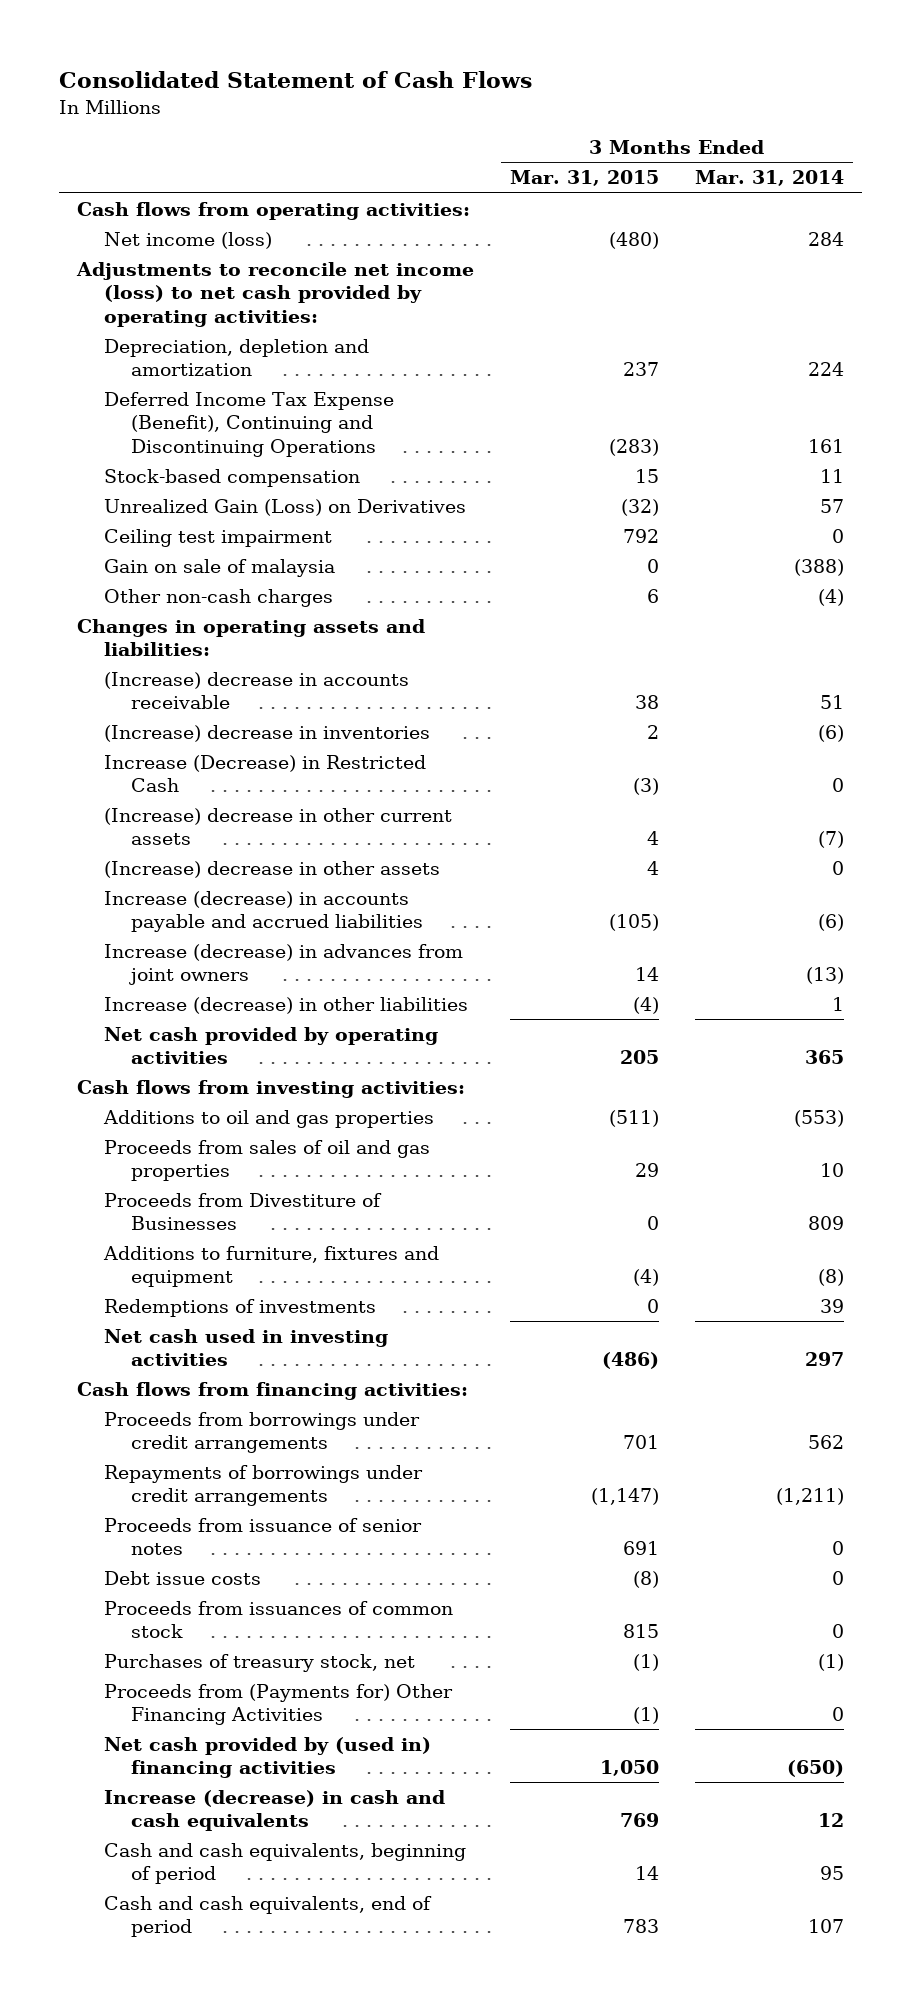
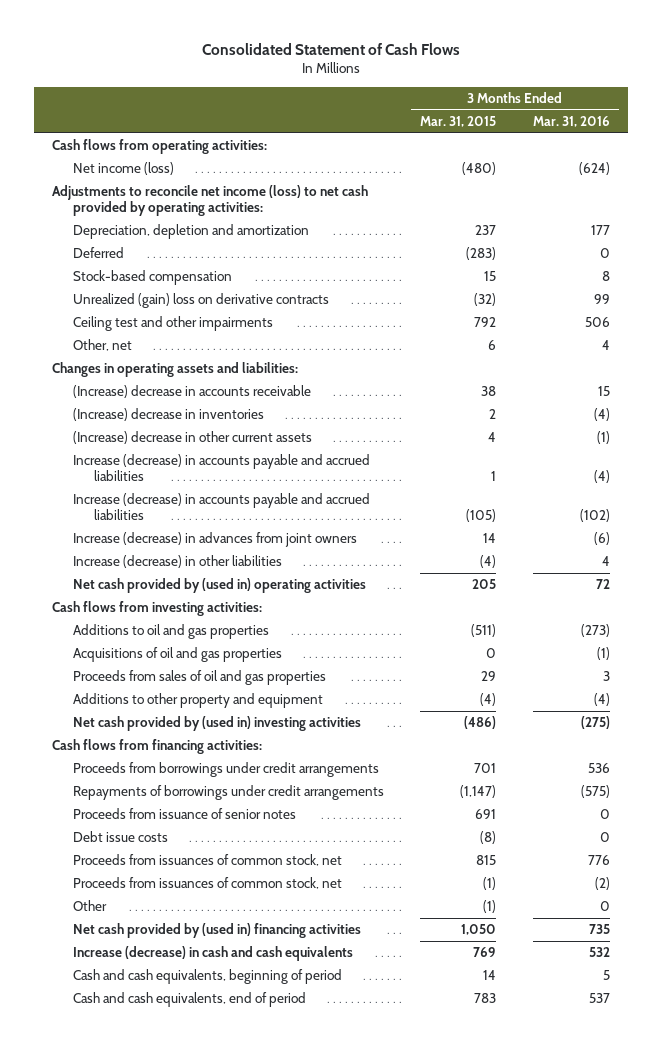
- | 3 Months Ended Mar. 31, 2015 | 3 Months Ended Mar. 31, 2014
+ | 3 Months Ended Mar. 31, 2015 | 3 Months Ended Mar. 31, 2016
- Deferred Income Tax Expense (Benefit), Continuing and Discontinuing Operations | (283) | 161
+ Deferred | (283) | 0
- Unrealized Gain (Loss) on Derivatives | (32) | 57
- Ceiling test impairment | 792 | 0
- Gain on sale of malaysia | 0 | (388)
- Other non-cash charges | 6 | (4)
+ Unrealized (gain) loss on derivative contracts | (32) | 99
+ Ceiling test and other impairments | 792 | 506
+ Other, net | 6 | 4
- Increase (Decrease) in Restricted Cash | (3) | 0
- (Increase) decrease in other assets | 4 | 0
+ Increase (decrease) in accounts payable and accrued liabilities | 1 | (4)
- Net cash provided by operating activities | 205 | 365
+ Net cash provided by (used in) operating activities | 205 | 72
+ Acquisitions of oil and gas properties | 0 | (1)
- Proceeds from Divestiture of Businesses | 0 | 809
- Additions to furniture, fixtures and equipment | (4) | (8)
- Redemptions of investments | 0 | 39
- Net cash used in investing activities | (486) | 297
+ Additions to other property and equipment | (4) | (4)
+ Net cash provided by (used in) investing activities | (486) | (275)
- Proceeds from issuances of common stock | 815 | 0
- Purchases of treasury stock, net | (1) | (1)
- Proceeds from (Payments for) Other Financing Activities | (1) | 0
+ Proceeds from issuances of common stock, net | 815 | 776
+ Proceeds from issuances of common stock, net | (1) | (2)
+ Other | (1) | 0

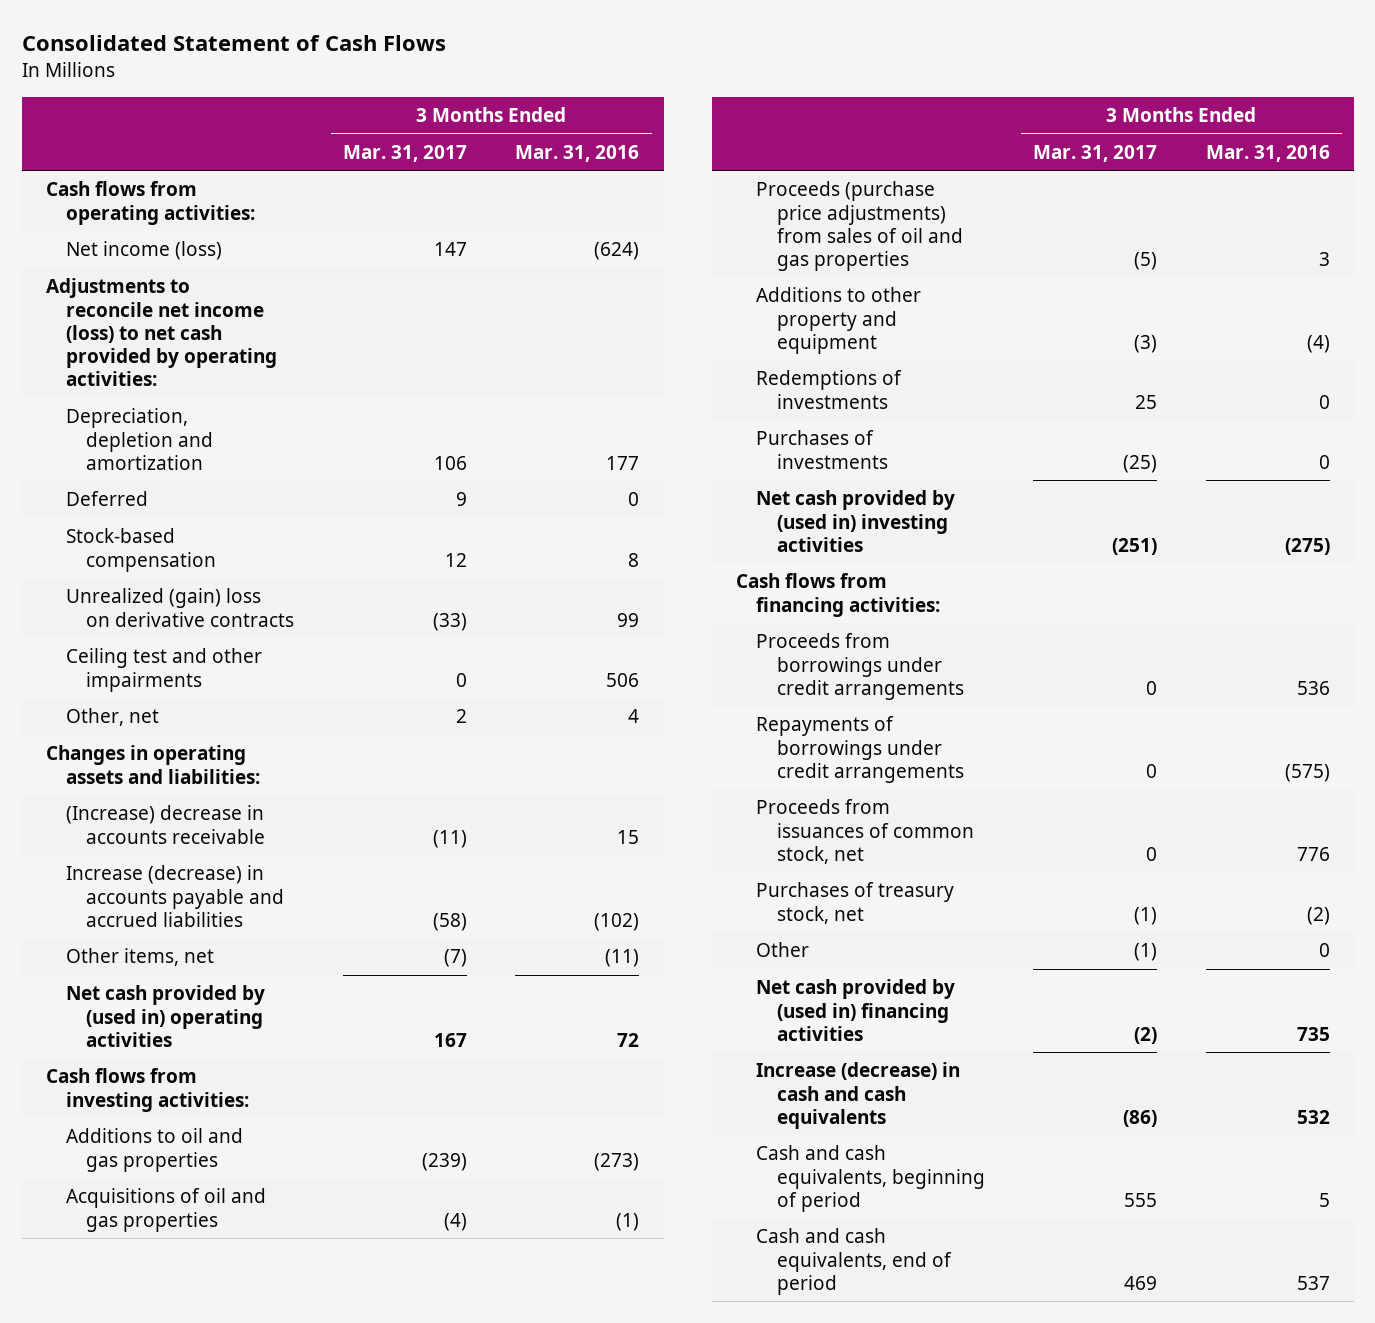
- | 3 Months Ended Mar. 31, 2015 | 3 Months Ended Mar. 31, 2016
+ | 3 Months Ended Mar. 31, 2017 | 3 Months Ended Mar. 31, 2016
- (Increase) decrease in inventories | 2 | (4)
- (Increase) decrease in other current assets | 4 | (1)
- Increase (decrease) in accounts payable and accrued liabilities | 1 | (4)
- Increase (decrease) in advances from joint owners | 14 | (6)
- Increase (decrease) in other liabilities | (4) | 4
+ Other items, net | (7) | (11)
- Proceeds from sales of oil and gas properties | 29 | 3
+ Proceeds (purchase price adjustments) from sales of oil and gas properties | (5) | 3
+ Redemptions of investments | 25 | 0
+ Purchases of investments | (25) | 0
- Proceeds from issuance of senior notes | 691 | 0
- Debt issue costs | (8) | 0
- Proceeds from issuances of common stock, net | (1) | (2)
+ Purchases of treasury stock, net | (1) | (2)

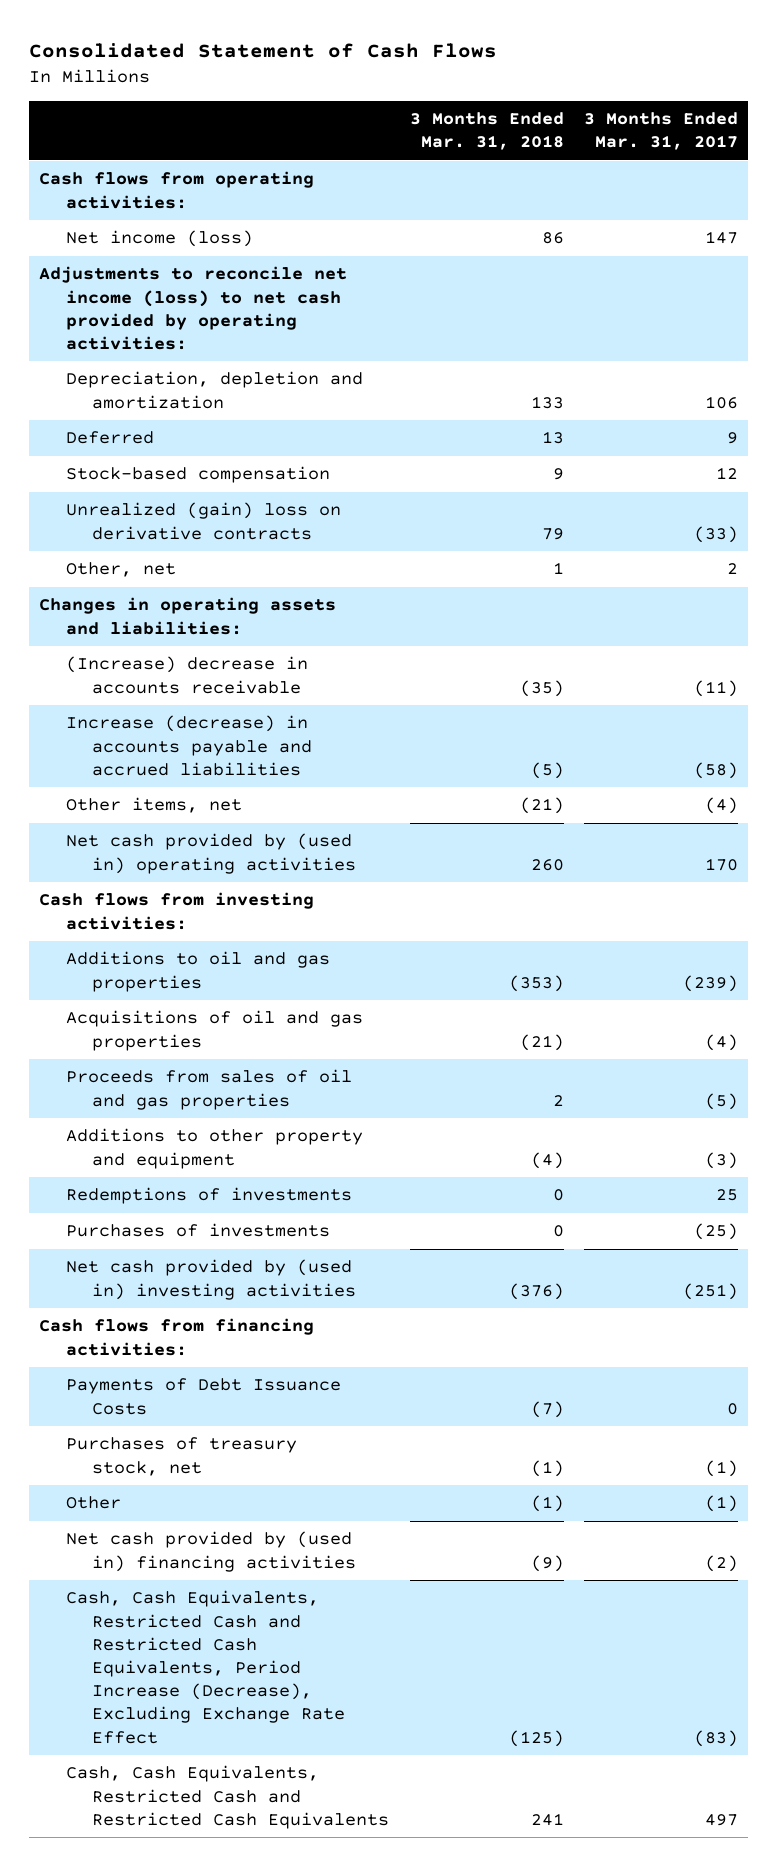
- | 3 Months Ended Mar. 31, 2017 | 3 Months Ended Mar. 31, 2016
+ | 3 Months Ended Mar. 31, 2018 | 3 Months Ended Mar. 31, 2017
- Ceiling test and other impairments | 0 | 506
- Other items, net | (7) | (11)
- Net cash provided by (used in) operating activities | 167 | 72
+ Other items, net | (21) | (4)
+ Net cash provided by (used in) operating activities | 260 | 170
- Proceeds (purchase price adjustments) from sales of oil and gas properties | (5) | 3
+ Proceeds from sales of oil and gas properties | 2 | (5)
- Proceeds from borrowings under credit arrangements | 0 | 536
- Repayments of borrowings under credit arrangements | 0 | (575)
- Proceeds from issuances of common stock, net | 0 | 776
+ Payments of Debt Issuance Costs | (7) | 0
- Increase (decrease) in cash and cash equivalents | (86) | 532
- Cash and cash equivalents, beginning of period | 555 | 5
- Cash and cash equivalents, end of period | 469 | 537
+ Cash, Cash Equivalents, Restricted Cash and Restricted Cash Equivalents, Period Increase (Decrease), Excluding Exchange Rate Effect | (125) | (83)
+ Cash, Cash Equivalents, Restricted Cash and Restricted Cash Equivalents | 241 | 497

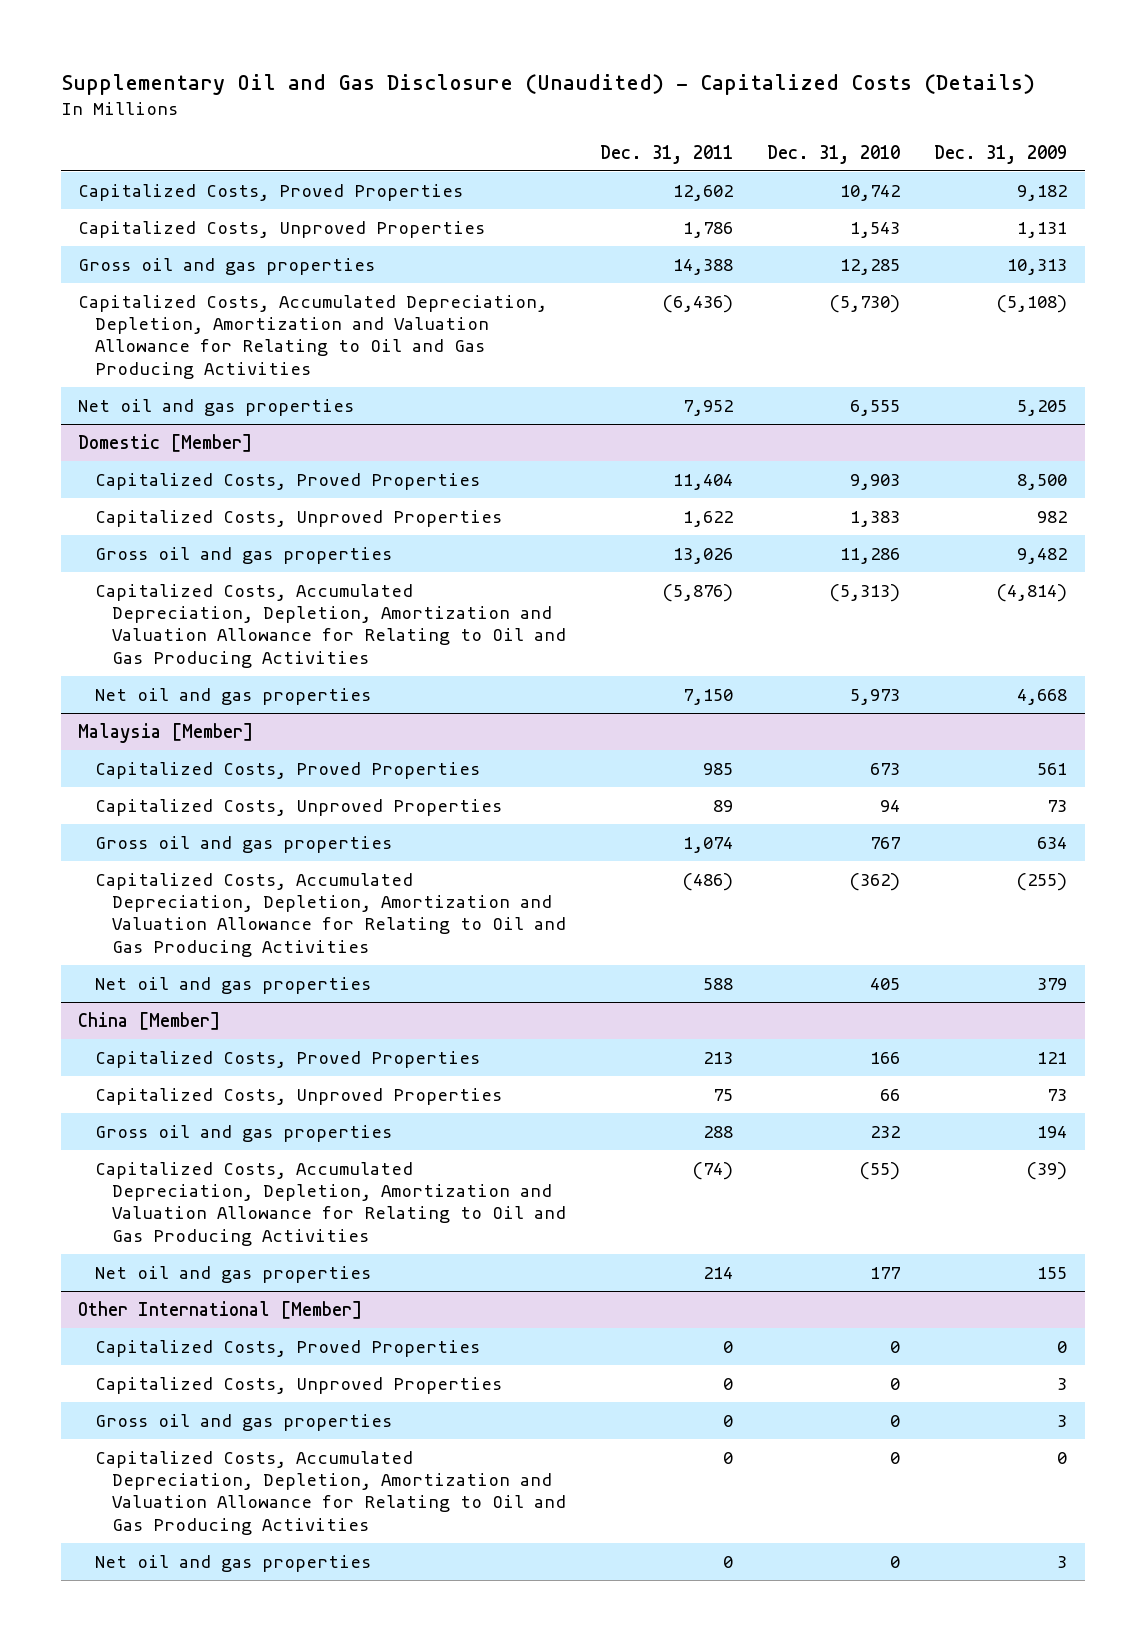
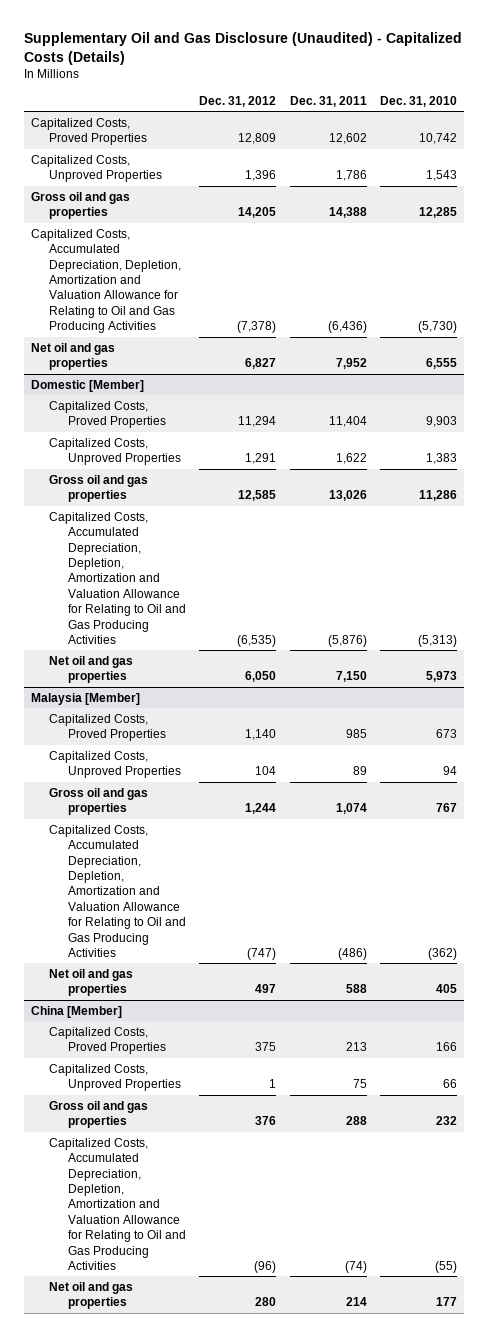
- | Dec. 31, 2011 | Dec. 31, 2010 | Dec. 31, 2009
+ | Dec. 31, 2012 | Dec. 31, 2011 | Dec. 31, 2010
- Other International [Member]
- Capitalized Costs, Proved Properties | 0 | 0 | 0
- Capitalized Costs, Unproved Properties | 0 | 0 | 3
- Gross oil and gas properties | 0 | 0 | 3
- Capitalized Costs, Accumulated Depreciation, Depletion, Amortization and Valuation Allowance for Relating to Oil and Gas Producing Activities | 0 | 0 | 0
- Net oil and gas properties | 0 | 0 | 3

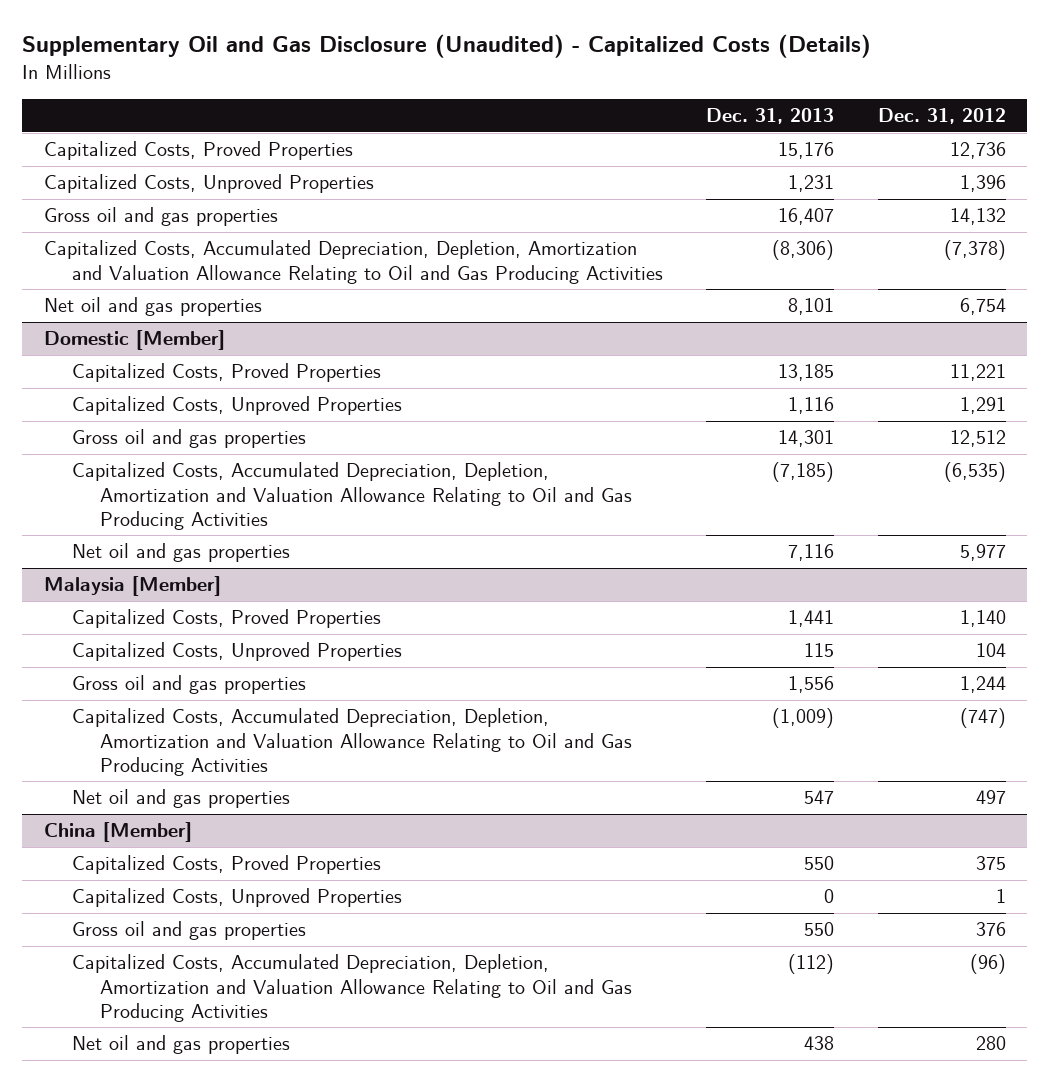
- | Dec. 31, 2012 | Dec. 31, 2011 | Dec. 31, 2010
+ | Dec. 31, 2013 | Dec. 31, 2012
- Capitalized Costs, Proved Properties | 12,809 | 12,602 | 10,742
+ Capitalized Costs, Proved Properties | 15,176 | 12,736
- Gross oil and gas properties | 14,205 | 14,388 | 12,285
- Capitalized Costs, Accumulated Depreciation, Depletion, Amortization and Valuation Allowance for Relating to Oil and Gas Producing Activities | (7,378) | (6,436) | (5,730)
- Net oil and gas properties | 6,827 | 7,952 | 6,555
+ Gross oil and gas properties | 16,407 | 14,132
+ Capitalized Costs, Accumulated Depreciation, Depletion, Amortization and Valuation Allowance Relating to Oil and Gas Producing Activities | (8,306) | (7,378)
+ Net oil and gas properties | 8,101 | 6,754
@ Domestic [Member]
- Capitalized Costs, Proved Properties | 11,294 | 11,404 | 9,903
+ Capitalized Costs, Proved Properties | 13,185 | 11,221
- Gross oil and gas properties | 12,585 | 13,026 | 11,286
- Capitalized Costs, Accumulated Depreciation, Depletion, Amortization and Valuation Allowance for Relating to Oil and Gas Producing Activities | (6,535) | (5,876) | (5,313)
- Net oil and gas properties | 6,050 | 7,150 | 5,973
+ Gross oil and gas properties | 14,301 | 12,512
+ Capitalized Costs, Accumulated Depreciation, Depletion, Amortization and Valuation Allowance Relating to Oil and Gas Producing Activities | (7,185) | (6,535)
+ Net oil and gas properties | 7,116 | 5,977
@ Malaysia [Member]
- Capitalized Costs, Accumulated Depreciation, Depletion, Amortization and Valuation Allowance for Relating to Oil and Gas Producing Activities | (747) | (486) | (362)
+ Capitalized Costs, Accumulated Depreciation, Depletion, Amortization and Valuation Allowance Relating to Oil and Gas Producing Activities | (1,009) | (747)
@ China [Member]
- Capitalized Costs, Accumulated Depreciation, Depletion, Amortization and Valuation Allowance for Relating to Oil and Gas Producing Activities | (96) | (74) | (55)
+ Capitalized Costs, Accumulated Depreciation, Depletion, Amortization and Valuation Allowance Relating to Oil and Gas Producing Activities | (112) | (96)

